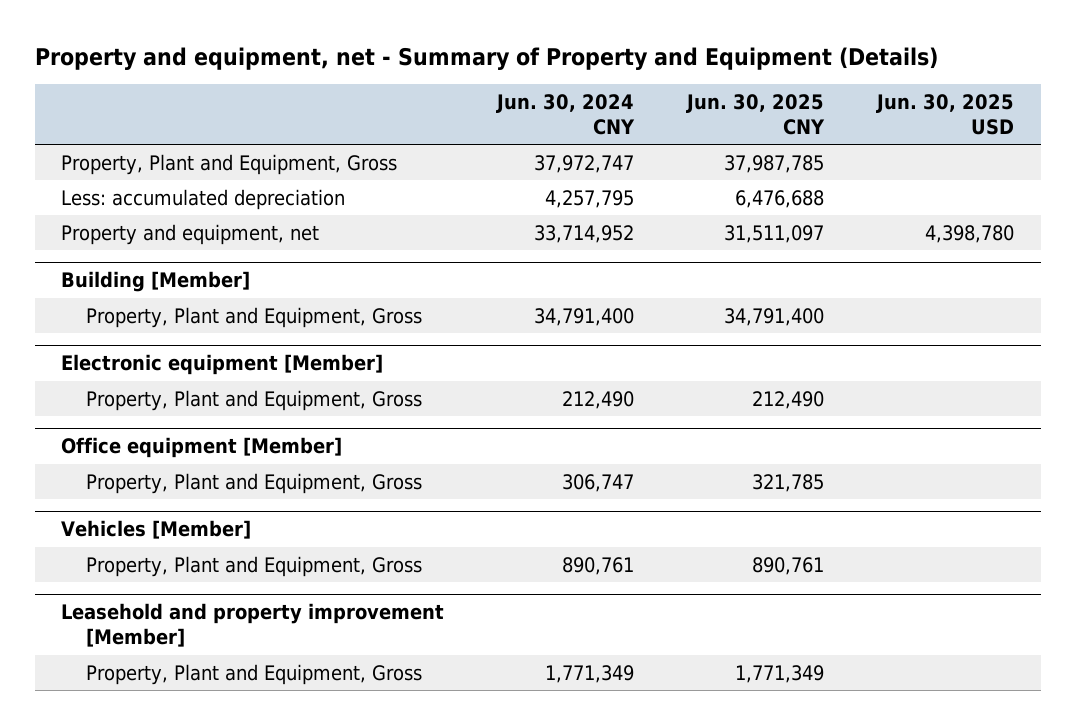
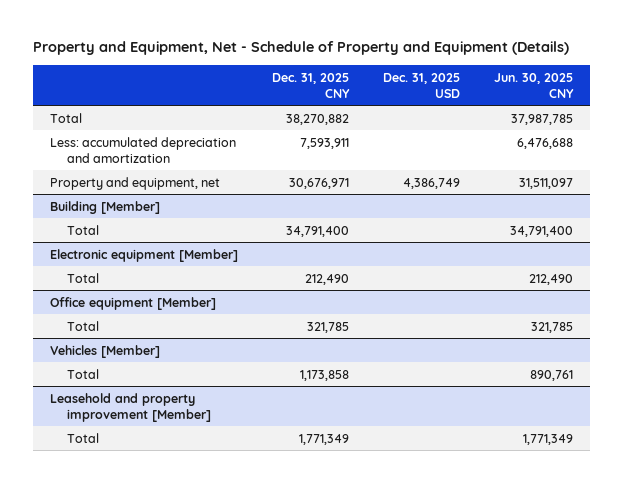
- Property and equipment, net - Summary of Property and Equipment (Details)
+ Property and Equipment, Net - Schedule of Property and Equipment (Details)
- | Jun. 30, 2024 CNY | Jun. 30, 2025 CNY | Jun. 30, 2025 USD
+ | Dec. 31, 2025 CNY | Dec. 31, 2025 USD | Jun. 30, 2025 CNY
- Property, Plant and Equipment, Gross | 37,972,747 | 37,987,785 |
- Less: accumulated depreciation | 4,257,795 | 6,476,688 |
+ Total | 38,270,882 | | 37,987,785
+ Less: accumulated depreciation and amortization | 7,593,911 | | 6,476,688
@ Building [Member]
- Property, Plant and Equipment, Gross | 34,791,400 | 34,791,400 |
+ Total | 34,791,400 | | 34,791,400
@ Electronic equipment [Member]
- Property, Plant and Equipment, Gross | 212,490 | 212,490 |
+ Total | 212,490 | | 212,490
@ Office equipment [Member]
- Property, Plant and Equipment, Gross | 306,747 | 321,785 |
+ Total | 321,785 | | 321,785
@ Vehicles [Member]
- Property, Plant and Equipment, Gross | 890,761 | 890,761 |
+ Total | 1,173,858 | | 890,761
@ Leasehold and property improvement [Member]
- Property, Plant and Equipment, Gross | 1,771,349 | 1,771,349 |
+ Total | 1,771,349 | | 1,771,349

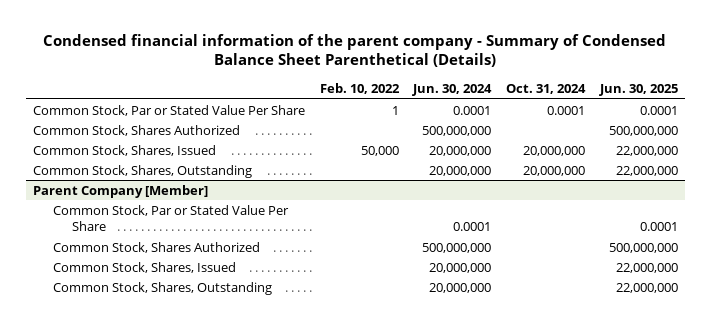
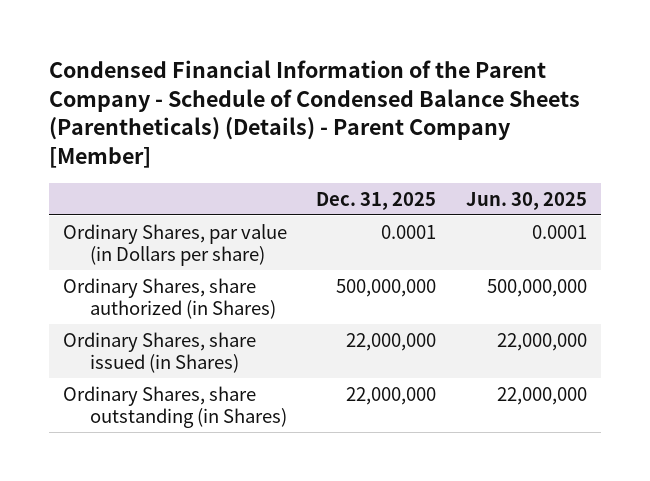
- Condensed financial information of the parent company - Summary of Condensed Balance Sheet Parenthetical (Details)
+ Condensed Financial Information of the Parent Company - Schedule of Condensed Balance Sheets (Parentheticals) (Details) - Parent Company [Member]
- | Feb. 10, 2022 | Jun. 30, 2024 | Oct. 31, 2024 | Jun. 30, 2025
+ | Dec. 31, 2025 | Jun. 30, 2025
- Common Stock, Par or Stated Value Per Share | 1 | 0.0001 | 0.0001 | 0.0001
- Common Stock, Shares Authorized | | 500,000,000 | | 500,000,000
- Common Stock, Shares, Issued | 50,000 | 20,000,000 | 20,000,000 | 22,000,000
- Common Stock, Shares, Outstanding | | 20,000,000 | 20,000,000 | 22,000,000
- Parent Company [Member]
- Common Stock, Par or Stated Value Per Share | | 0.0001 | | 0.0001
- Common Stock, Shares Authorized | | 500,000,000 | | 500,000,000
- Common Stock, Shares, Issued | | 20,000,000 | | 22,000,000
- Common Stock, Shares, Outstanding | | 20,000,000 | | 22,000,000
+ Ordinary Shares, par value (in Dollars per share) | 0.0001 | 0.0001
+ Ordinary Shares, share authorized (in Shares) | 500,000,000 | 500,000,000
+ Ordinary Shares, share issued (in Shares) | 22,000,000 | 22,000,000
+ Ordinary Shares, share outstanding (in Shares) | 22,000,000 | 22,000,000

